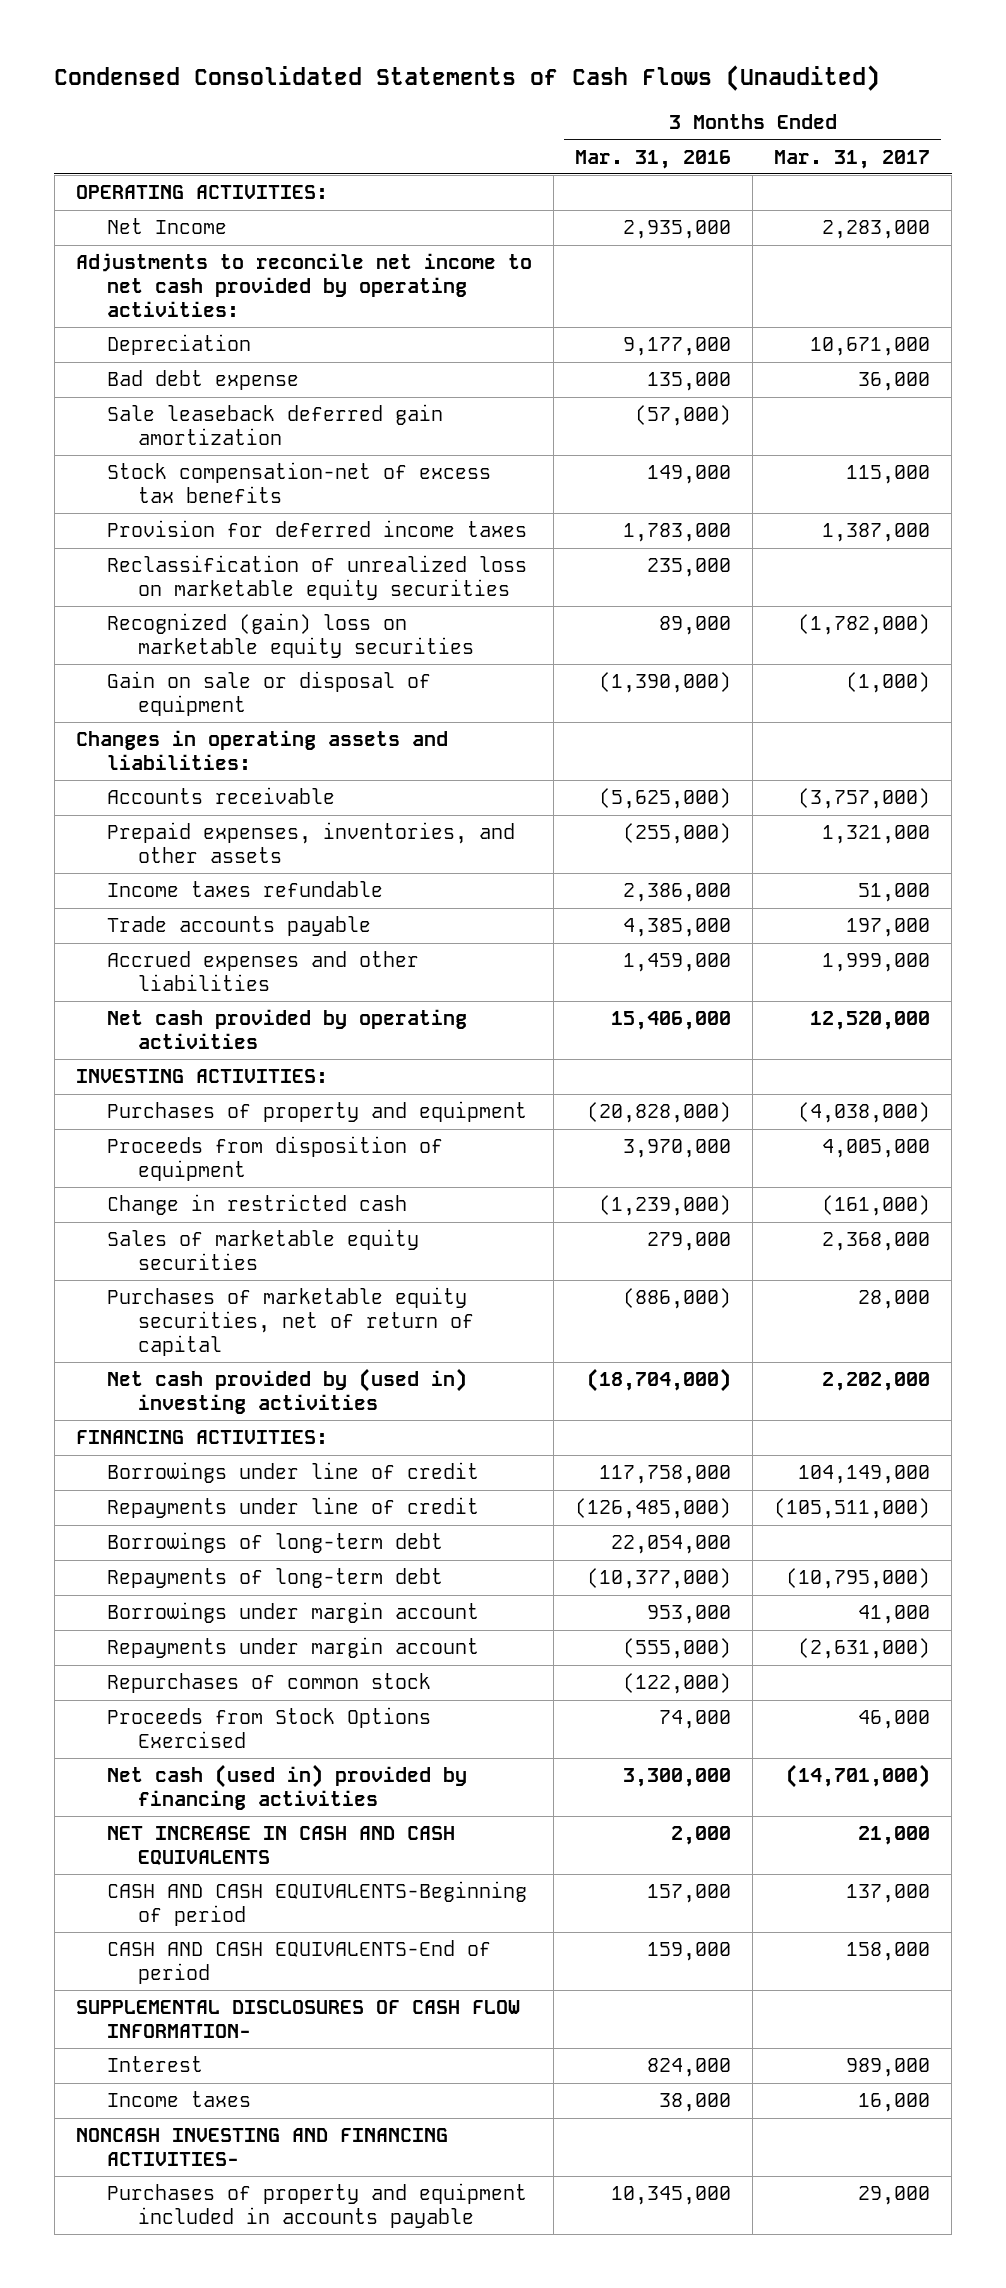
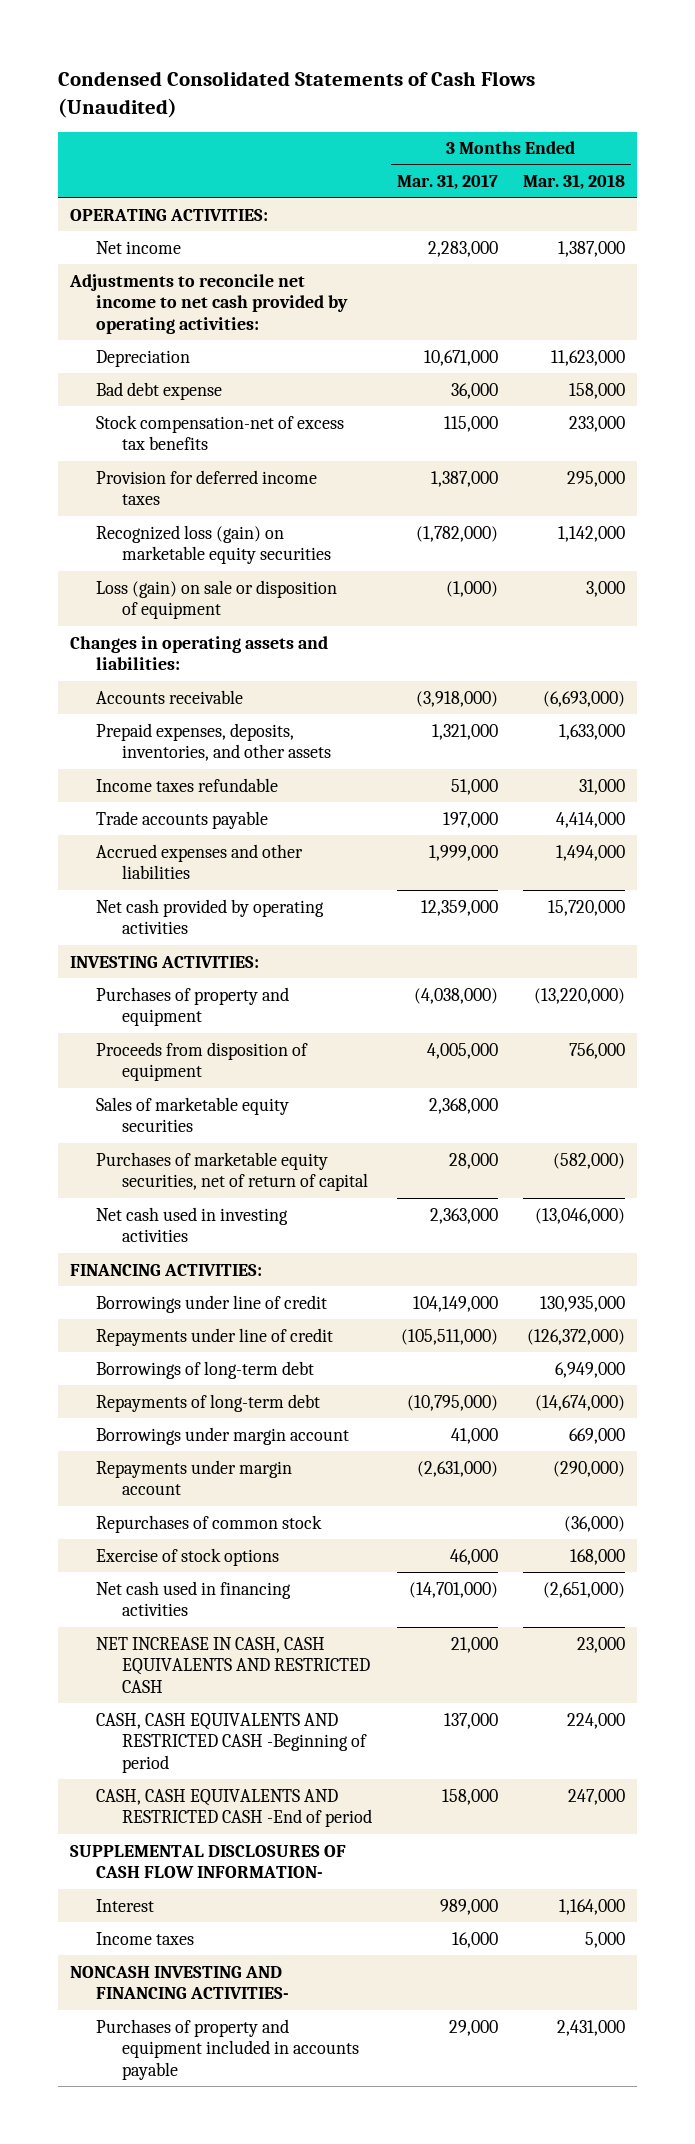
- | 3 Months Ended Mar. 31, 2016 | 3 Months Ended Mar. 31, 2017
+ | 3 Months Ended Mar. 31, 2017 | 3 Months Ended Mar. 31, 2018
- Net Income | 2,935,000 | 2,283,000
+ Net income | 2,283,000 | 1,387,000
- Sale leaseback deferred gain amortization | (57,000) |
- Reclassification of unrealized loss on marketable equity securities | 235,000 |
- Recognized (gain) loss on marketable equity securities | 89,000 | (1,782,000)
- Gain on sale or disposal of equipment | (1,390,000) | (1,000)
+ Recognized loss (gain) on marketable equity securities | (1,782,000) | 1,142,000
+ Loss (gain) on sale or disposition of equipment | (1,000) | 3,000
- Accounts receivable | (5,625,000) | (3,757,000)
- Prepaid expenses, inventories, and other assets | (255,000) | 1,321,000
+ Accounts receivable | (3,918,000) | (6,693,000)
+ Prepaid expenses, deposits, inventories, and other assets | 1,321,000 | 1,633,000
- Net cash provided by operating activities | 15,406,000 | 12,520,000
+ Net cash provided by operating activities | 12,359,000 | 15,720,000
- Change in restricted cash | (1,239,000) | (161,000)
- Net cash provided by (used in) investing activities | (18,704,000) | 2,202,000
+ Net cash used in investing activities | 2,363,000 | (13,046,000)
- Proceeds from Stock Options Exercised | 74,000 | 46,000
- Net cash (used in) provided by financing activities | 3,300,000 | (14,701,000)
- NET INCREASE IN CASH AND CASH EQUIVALENTS | 2,000 | 21,000
- CASH AND CASH EQUIVALENTS-Beginning of period | 157,000 | 137,000
- CASH AND CASH EQUIVALENTS-End of period | 159,000 | 158,000
+ Exercise of stock options | 46,000 | 168,000
+ Net cash used in financing activities | (14,701,000) | (2,651,000)
+ NET INCREASE IN CASH, CASH EQUIVALENTS AND RESTRICTED CASH | 21,000 | 23,000
+ CASH, CASH EQUIVALENTS AND RESTRICTED CASH -Beginning of period | 137,000 | 224,000
+ CASH, CASH EQUIVALENTS AND RESTRICTED CASH -End of period | 158,000 | 247,000

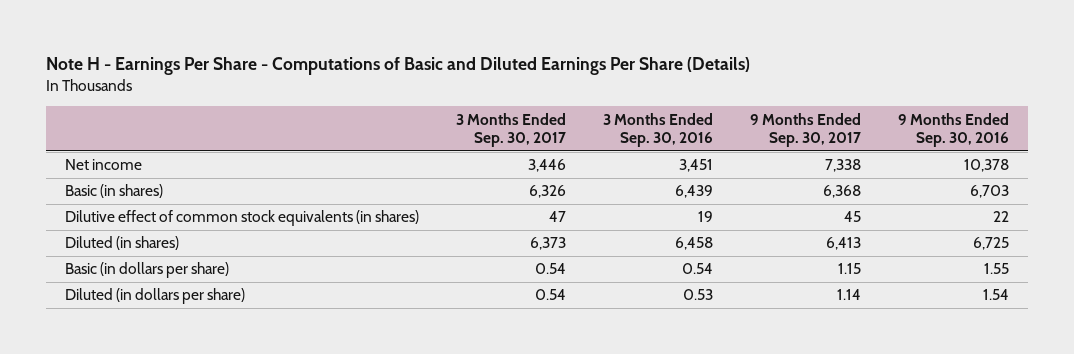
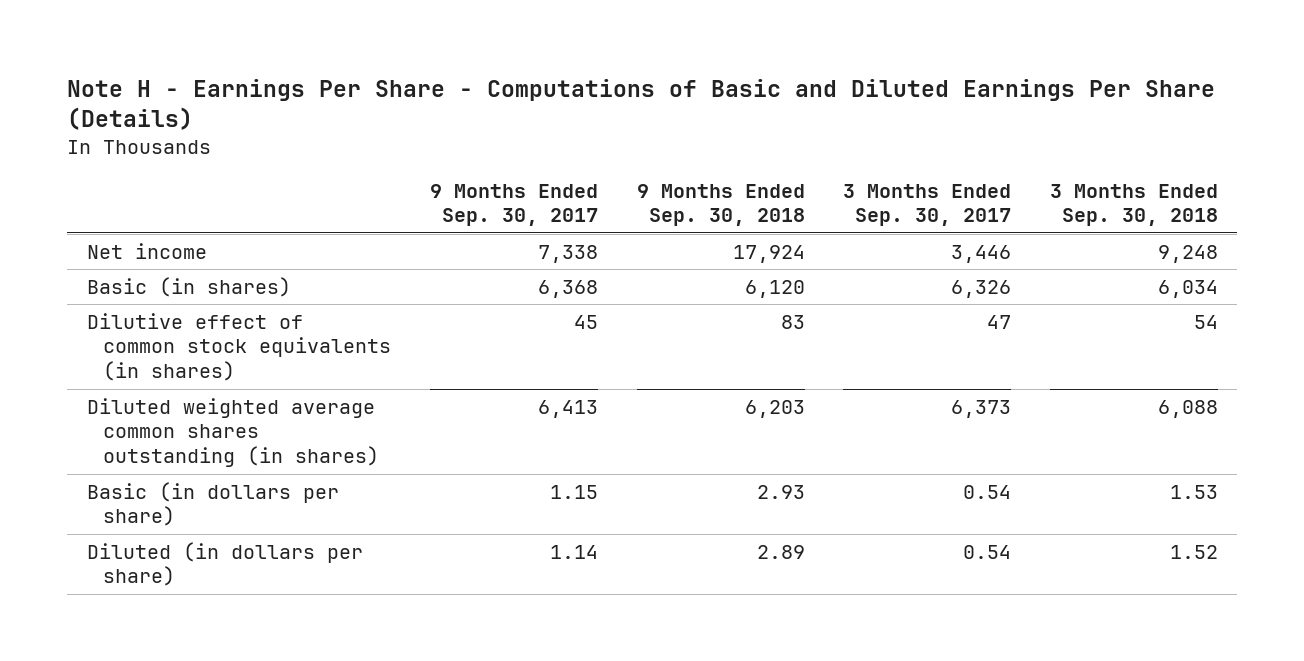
- | 3 Months Ended Sep. 30, 2017 | 3 Months Ended Sep. 30, 2016 | 9 Months Ended Sep. 30, 2017 | 9 Months Ended Sep. 30, 2016
+ | 9 Months Ended Sep. 30, 2017 | 9 Months Ended Sep. 30, 2018 | 3 Months Ended Sep. 30, 2017 | 3 Months Ended Sep. 30, 2018
- Diluted (in shares) | 6,373 | 6,458 | 6,413 | 6,725
+ Diluted weighted average common shares outstanding (in shares) | 6,413 | 6,203 | 6,373 | 6,088

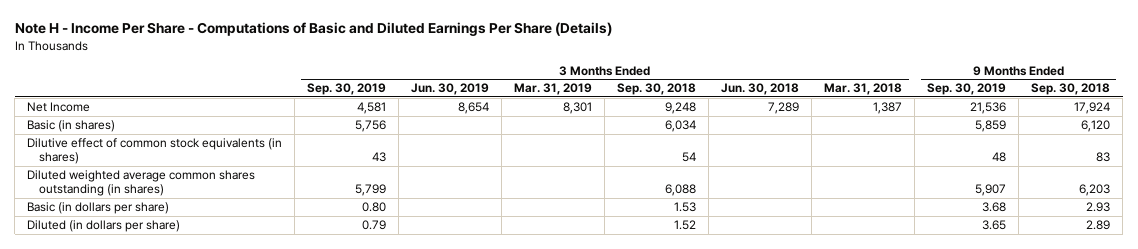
- Note H - Earnings Per Share - Computations of Basic and Diluted Earnings Per Share (Details)
+ Note H - Income Per Share - Computations of Basic and Diluted Earnings Per Share (Details)
- | 9 Months Ended Sep. 30, 2017 | 9 Months Ended Sep. 30, 2018 | 3 Months Ended Sep. 30, 2017 | 3 Months Ended Sep. 30, 2018
+ | 3 Months Ended Sep. 30, 2019 | 3 Months Ended Jun. 30, 2019 | 3 Months Ended Mar. 31, 2019 | 3 Months Ended Sep. 30, 2018 | 3 Months Ended Jun. 30, 2018 | 3 Months Ended Mar. 31, 2018 | 9 Months Ended Sep. 30, 2019 | 9 Months Ended Sep. 30, 2018
- Net income | 7,338 | 17,924 | 3,446 | 9,248
+ Net Income | 4,581 | 8,654 | 8,301 | 9,248 | 7,289 | 1,387 | 21,536 | 17,924

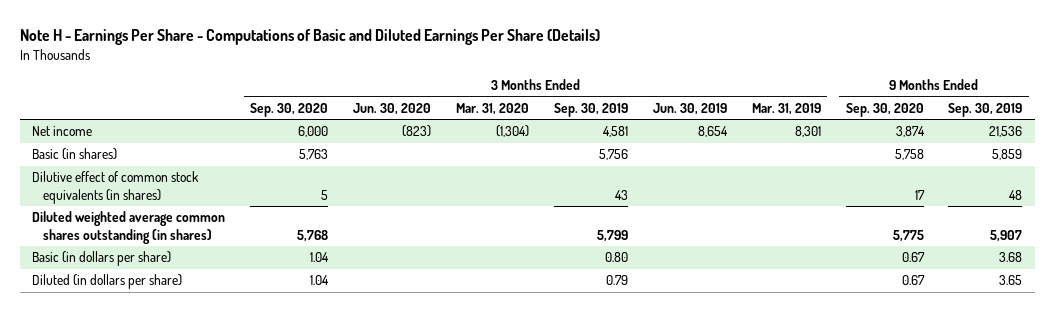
- Note H - Income Per Share - Computations of Basic and Diluted Earnings Per Share (Details)
+ Note H - Earnings Per Share - Computations of Basic and Diluted Earnings Per Share (Details)
- | 3 Months Ended Sep. 30, 2019 | 3 Months Ended Jun. 30, 2019 | 3 Months Ended Mar. 31, 2019 | 3 Months Ended Sep. 30, 2018 | 3 Months Ended Jun. 30, 2018 | 3 Months Ended Mar. 31, 2018 | 9 Months Ended Sep. 30, 2019 | 9 Months Ended Sep. 30, 2018
+ | 3 Months Ended Sep. 30, 2020 | 3 Months Ended Jun. 30, 2020 | 3 Months Ended Mar. 31, 2020 | 3 Months Ended Sep. 30, 2019 | 3 Months Ended Jun. 30, 2019 | 3 Months Ended Mar. 31, 2019 | 9 Months Ended Sep. 30, 2020 | 9 Months Ended Sep. 30, 2019
- Net Income | 4,581 | 8,654 | 8,301 | 9,248 | 7,289 | 1,387 | 21,536 | 17,924
+ Net income | 6,000 | (823) | (1,304) | 4,581 | 8,654 | 8,301 | 3,874 | 21,536

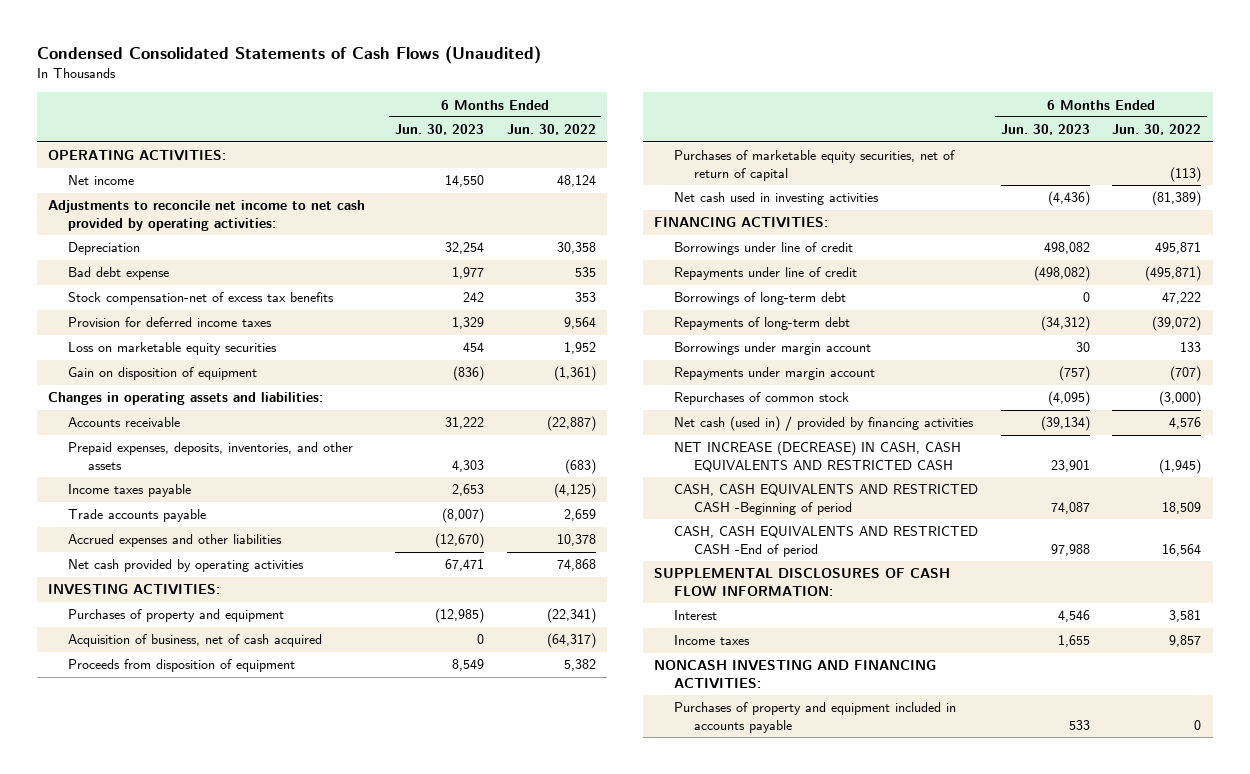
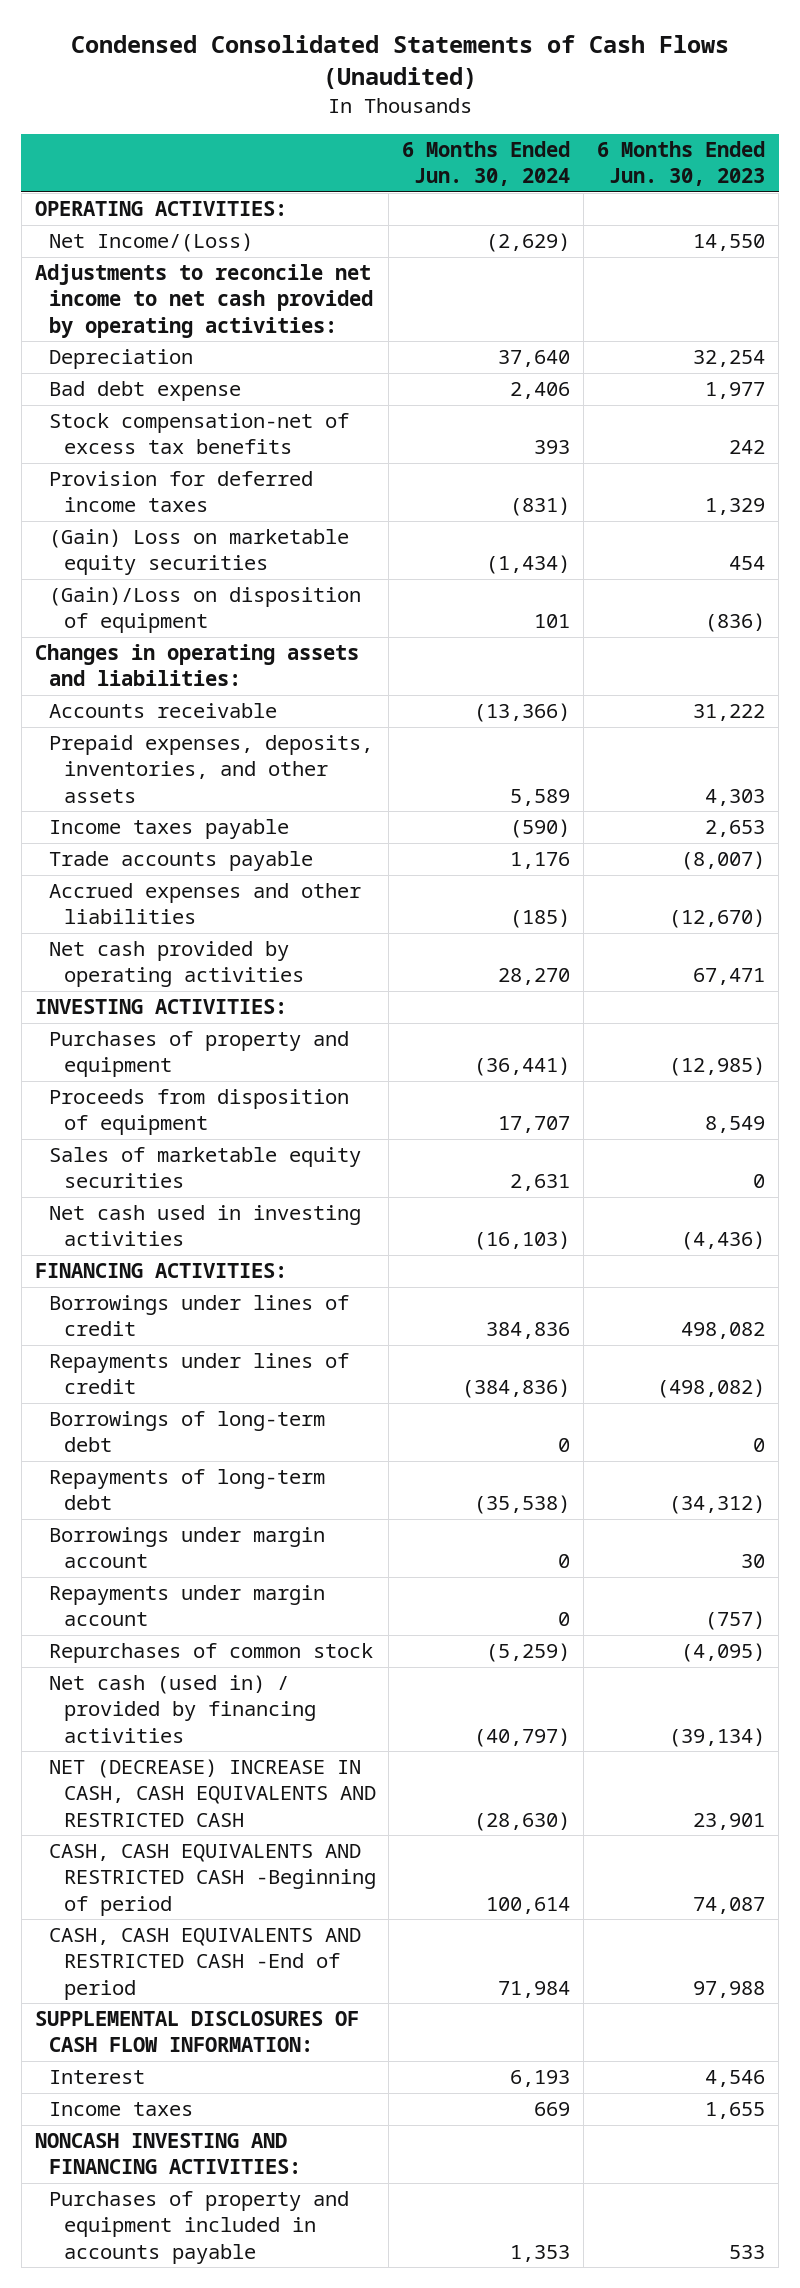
- | 6 Months Ended Jun. 30, 2023 | 6 Months Ended Jun. 30, 2022
+ | 6 Months Ended Jun. 30, 2024 | 6 Months Ended Jun. 30, 2023
- Net income | 14,550 | 48,124
+ Net Income/(Loss) | (2,629) | 14,550
- Loss on marketable equity securities | 454 | 1,952
- Gain on disposition of equipment | (836) | (1,361)
+ (Gain) Loss on marketable equity securities | (1,434) | 454
+ (Gain)/Loss on disposition of equipment | 101 | (836)
- Acquisition of business, net of cash acquired | 0 | (64,317)
- Purchases of marketable equity securities, net of return of capital | | (113)
+ Sales of marketable equity securities | 2,631 | 0
- Borrowings under line of credit | 498,082 | 495,871
- Repayments under line of credit | (498,082) | (495,871)
+ Borrowings under lines of credit | 384,836 | 498,082
+ Repayments under lines of credit | (384,836) | (498,082)
- NET INCREASE (DECREASE) IN CASH, CASH EQUIVALENTS AND RESTRICTED CASH | 23,901 | (1,945)
+ NET (DECREASE) INCREASE IN CASH, CASH EQUIVALENTS AND RESTRICTED CASH | (28,630) | 23,901

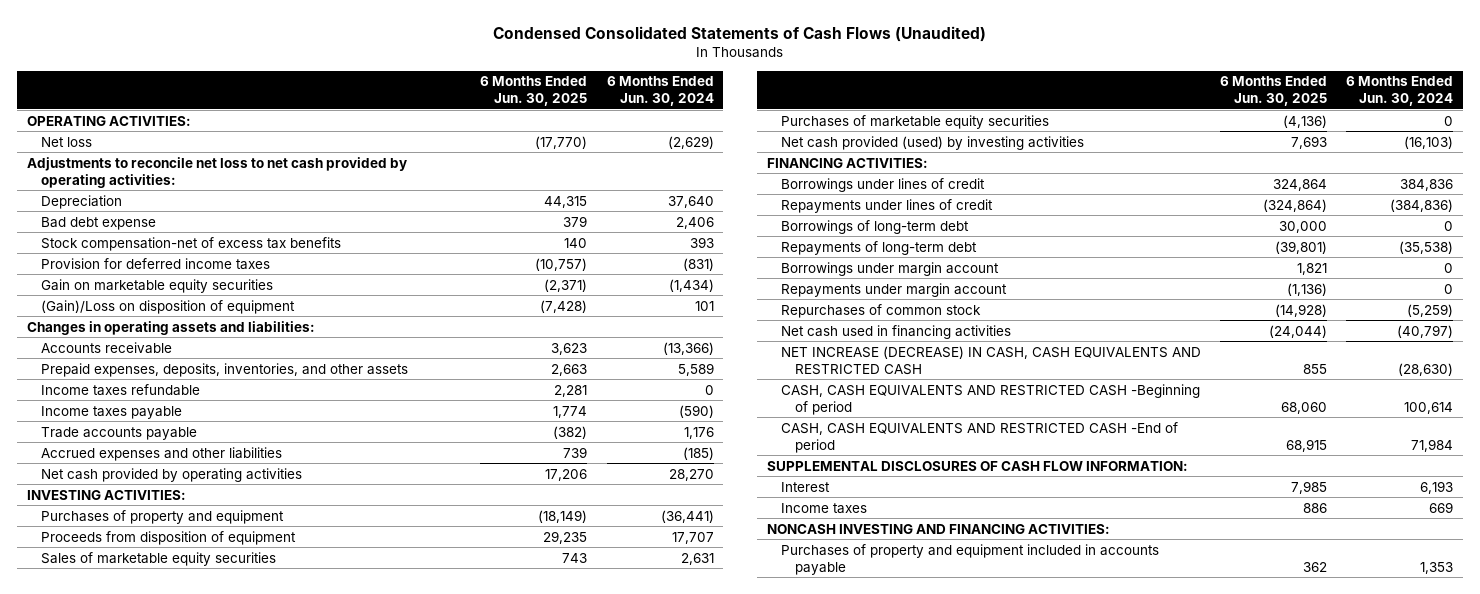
- | 6 Months Ended Jun. 30, 2024 | 6 Months Ended Jun. 30, 2023
+ | 6 Months Ended Jun. 30, 2025 | 6 Months Ended Jun. 30, 2024
- Net Income/(Loss) | (2,629) | 14,550
- Adjustments to reconcile net income to net cash provided by operating activities:
+ Net loss | (17,770) | (2,629)
+ Adjustments to reconcile net loss to net cash provided by operating activities:
- (Gain) Loss on marketable equity securities | (1,434) | 454
+ Gain on marketable equity securities | (2,371) | (1,434)
+ Income taxes refundable | 2,281 | 0
- Net cash used in investing activities | (16,103) | (4,436)
+ Purchases of marketable equity securities | (4,136) | 0
+ Net cash provided (used) by investing activities | 7,693 | (16,103)
- Net cash (used in) / provided by financing activities | (40,797) | (39,134)
- NET (DECREASE) INCREASE IN CASH, CASH EQUIVALENTS AND RESTRICTED CASH | (28,630) | 23,901
+ Net cash used in financing activities | (24,044) | (40,797)
+ NET INCREASE (DECREASE) IN CASH, CASH EQUIVALENTS AND RESTRICTED CASH | 855 | (28,630)

